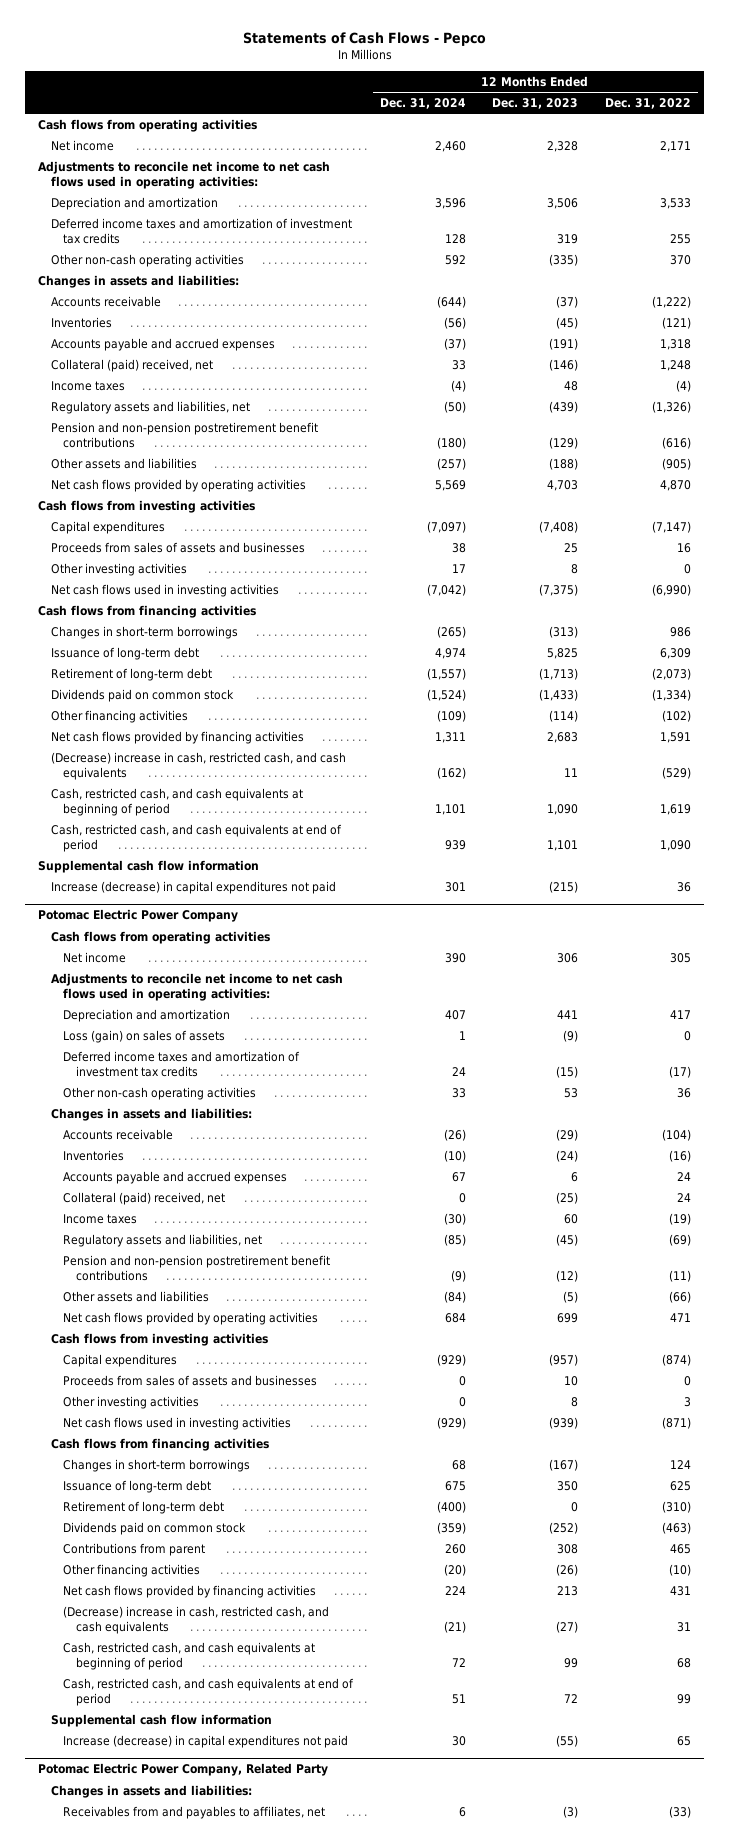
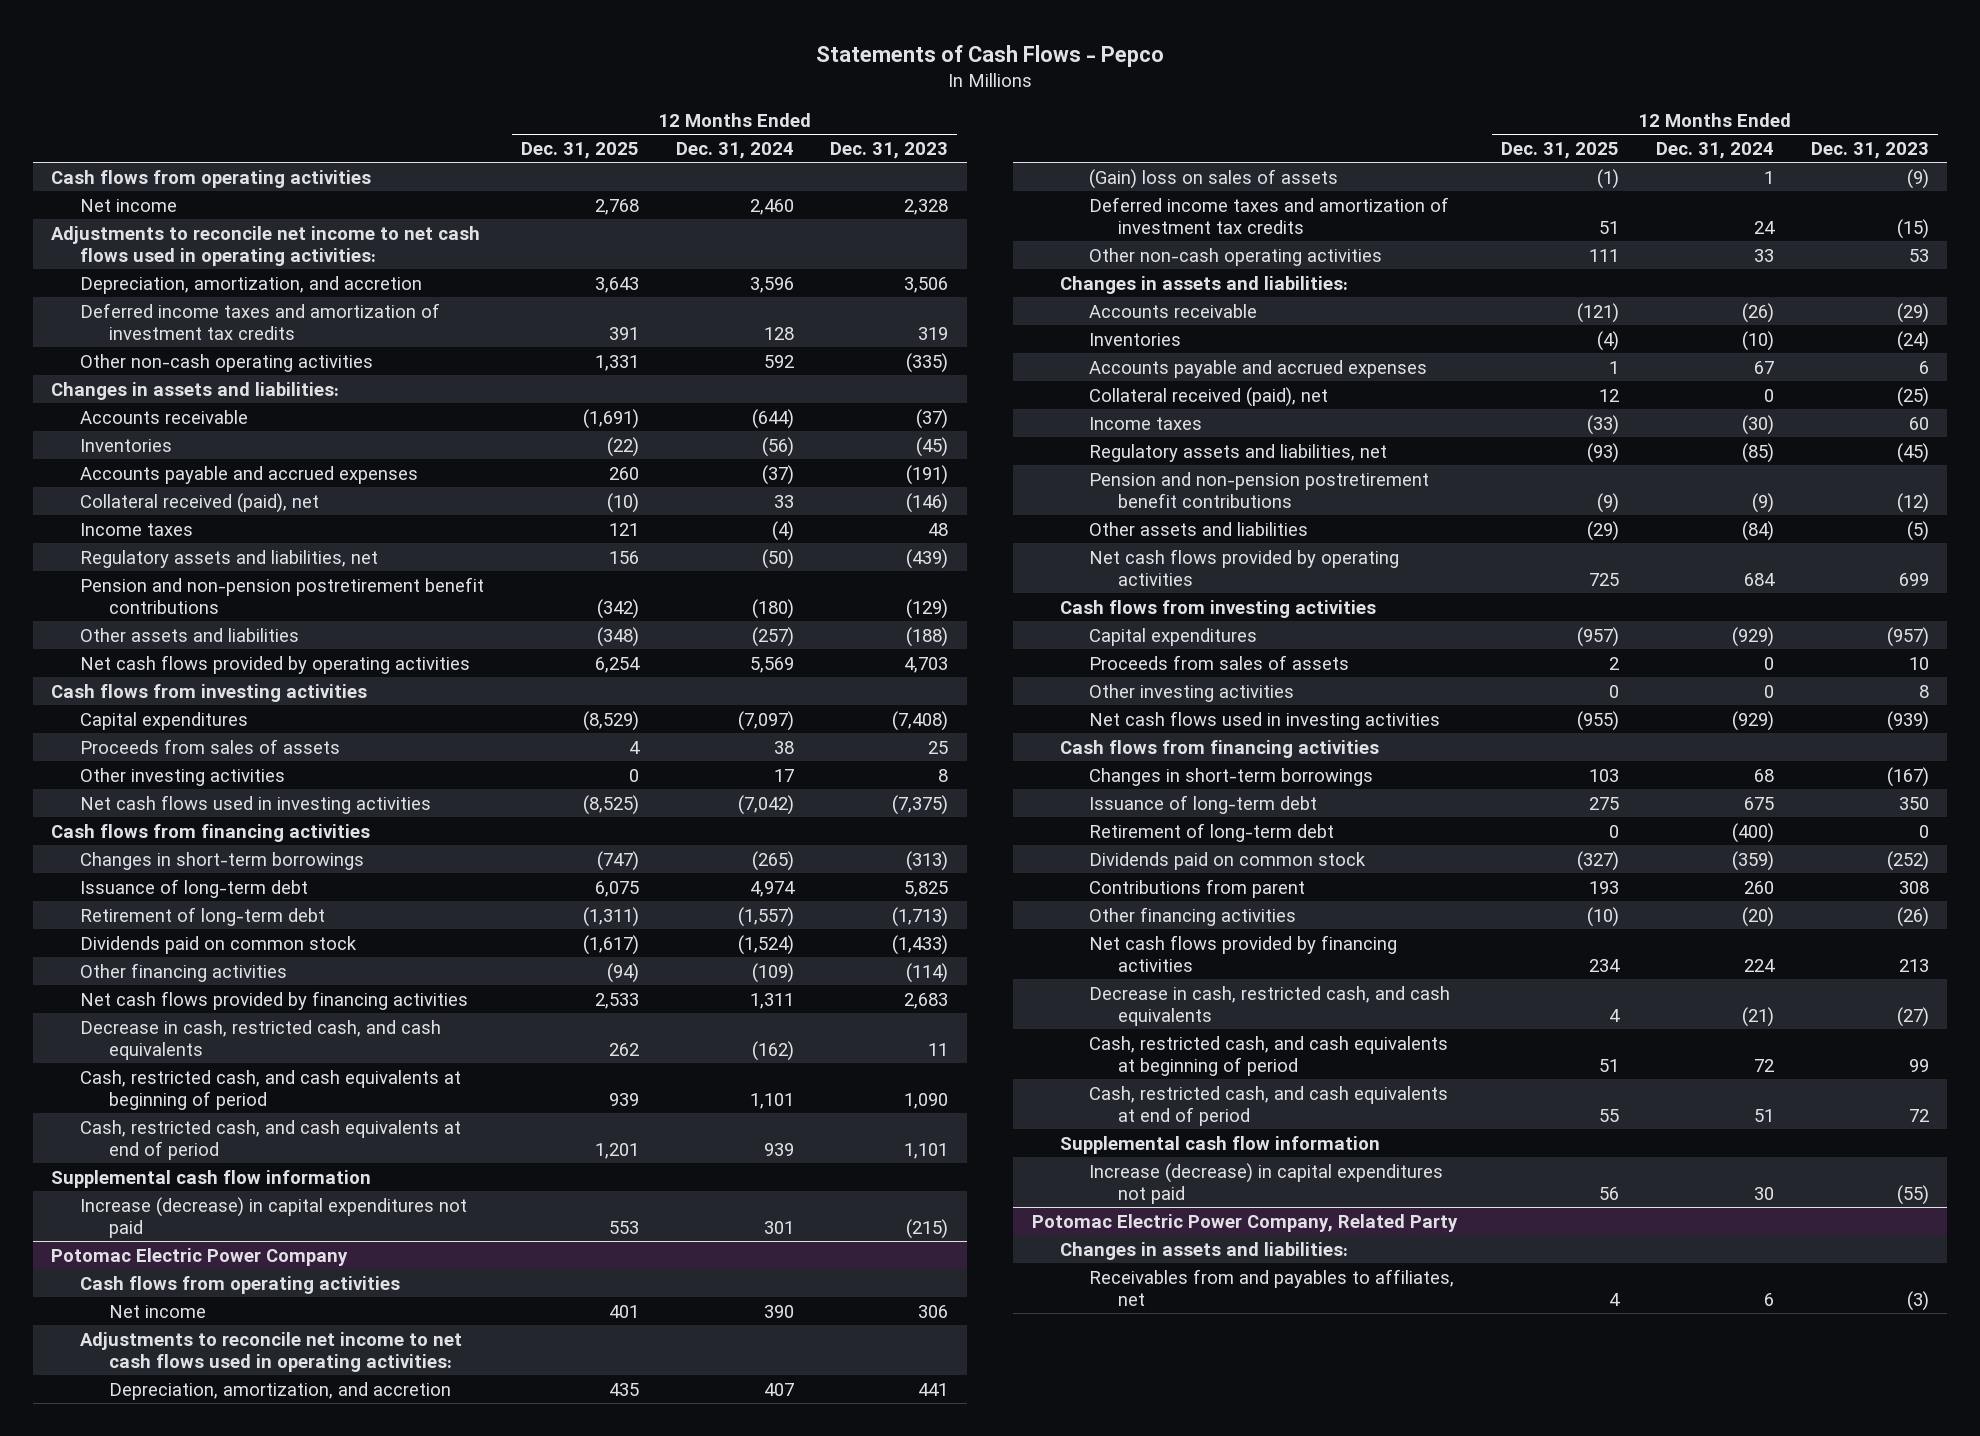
- | 12 Months Ended Dec. 31, 2024 | 12 Months Ended Dec. 31, 2023 | 12 Months Ended Dec. 31, 2022
+ | 12 Months Ended Dec. 31, 2025 | 12 Months Ended Dec. 31, 2024 | 12 Months Ended Dec. 31, 2023
- Depreciation and amortization | 3,596 | 3,506 | 3,533
+ Depreciation, amortization, and accretion | 3,643 | 3,596 | 3,506
- Collateral (paid) received, net | 33 | (146) | 1,248
+ Collateral received (paid), net | (10) | 33 | (146)
- Proceeds from sales of assets and businesses | 38 | 25 | 16
+ Proceeds from sales of assets | 4 | 38 | 25
- (Decrease) increase in cash, restricted cash, and cash equivalents | (162) | 11 | (529)
+ Decrease in cash, restricted cash, and cash equivalents | 262 | (162) | 11
@ Potomac Electric Power Company
- Depreciation and amortization | 407 | 441 | 417
- Loss (gain) on sales of assets | 1 | (9) | 0
+ Depreciation, amortization, and accretion | 435 | 407 | 441
+ (Gain) loss on sales of assets | (1) | 1 | (9)
- Collateral (paid) received, net | 0 | (25) | 24
+ Collateral received (paid), net | 12 | 0 | (25)
- Proceeds from sales of assets and businesses | 0 | 10 | 0
+ Proceeds from sales of assets | 2 | 0 | 10
- (Decrease) increase in cash, restricted cash, and cash equivalents | (21) | (27) | 31
+ Decrease in cash, restricted cash, and cash equivalents | 4 | (21) | (27)

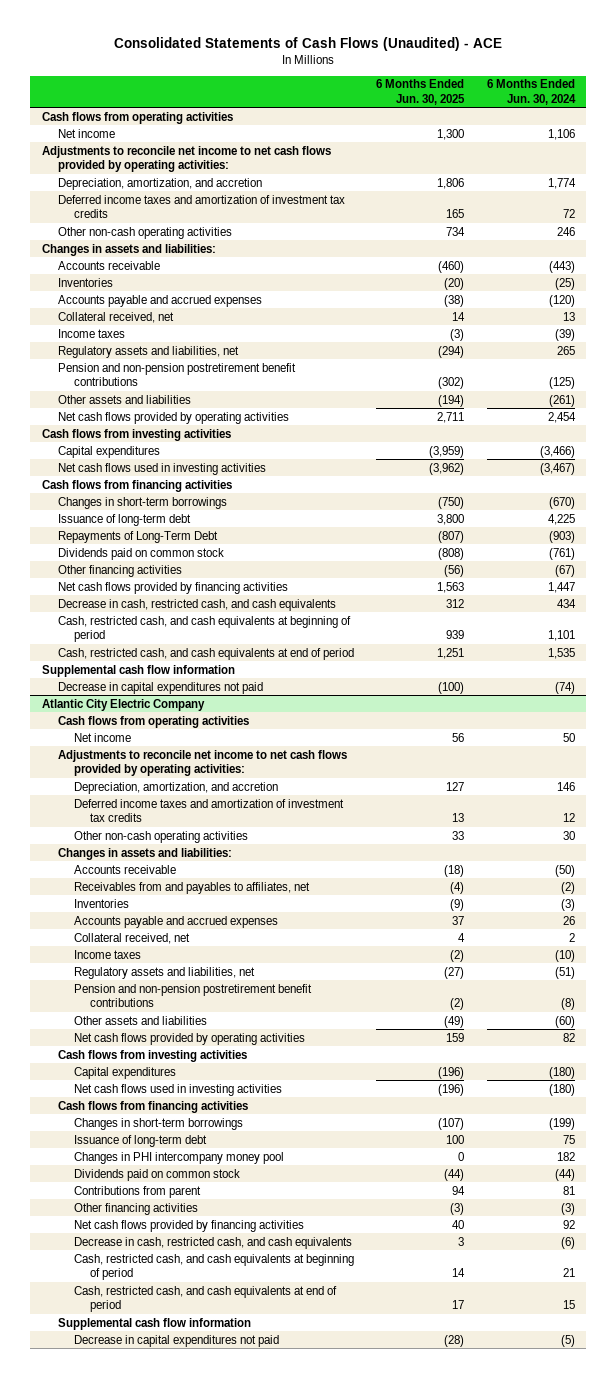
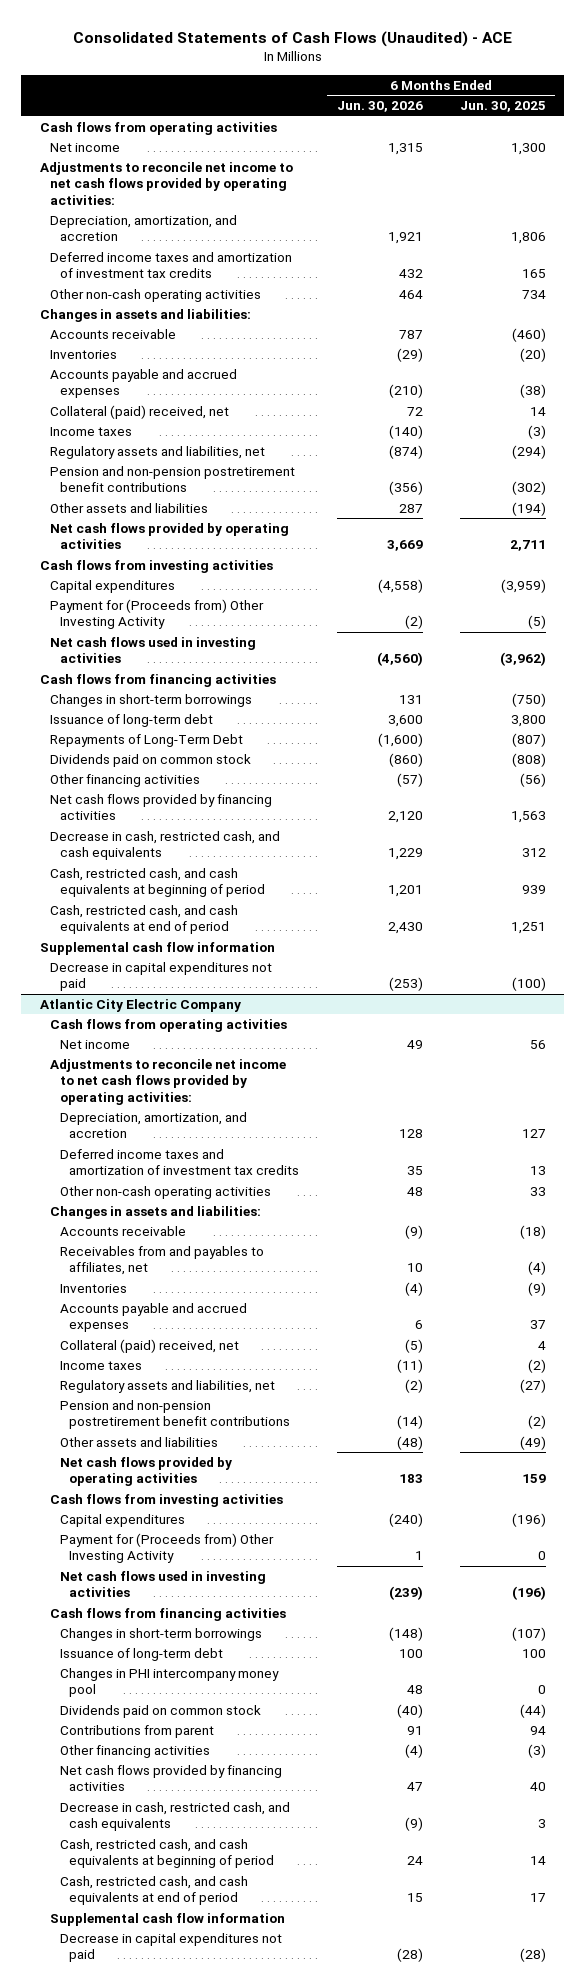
- | 6 Months Ended Jun. 30, 2025 | 6 Months Ended Jun. 30, 2024
+ | 6 Months Ended Jun. 30, 2026 | 6 Months Ended Jun. 30, 2025
- Collateral received, net | 14 | 13
+ Collateral (paid) received, net | 72 | 14
+ Payment for (Proceeds from) Other Investing Activity | (2) | (5)
@ Atlantic City Electric Company
- Collateral received, net | 4 | 2
+ Collateral (paid) received, net | (5) | 4
+ Payment for (Proceeds from) Other Investing Activity | 1 | 0

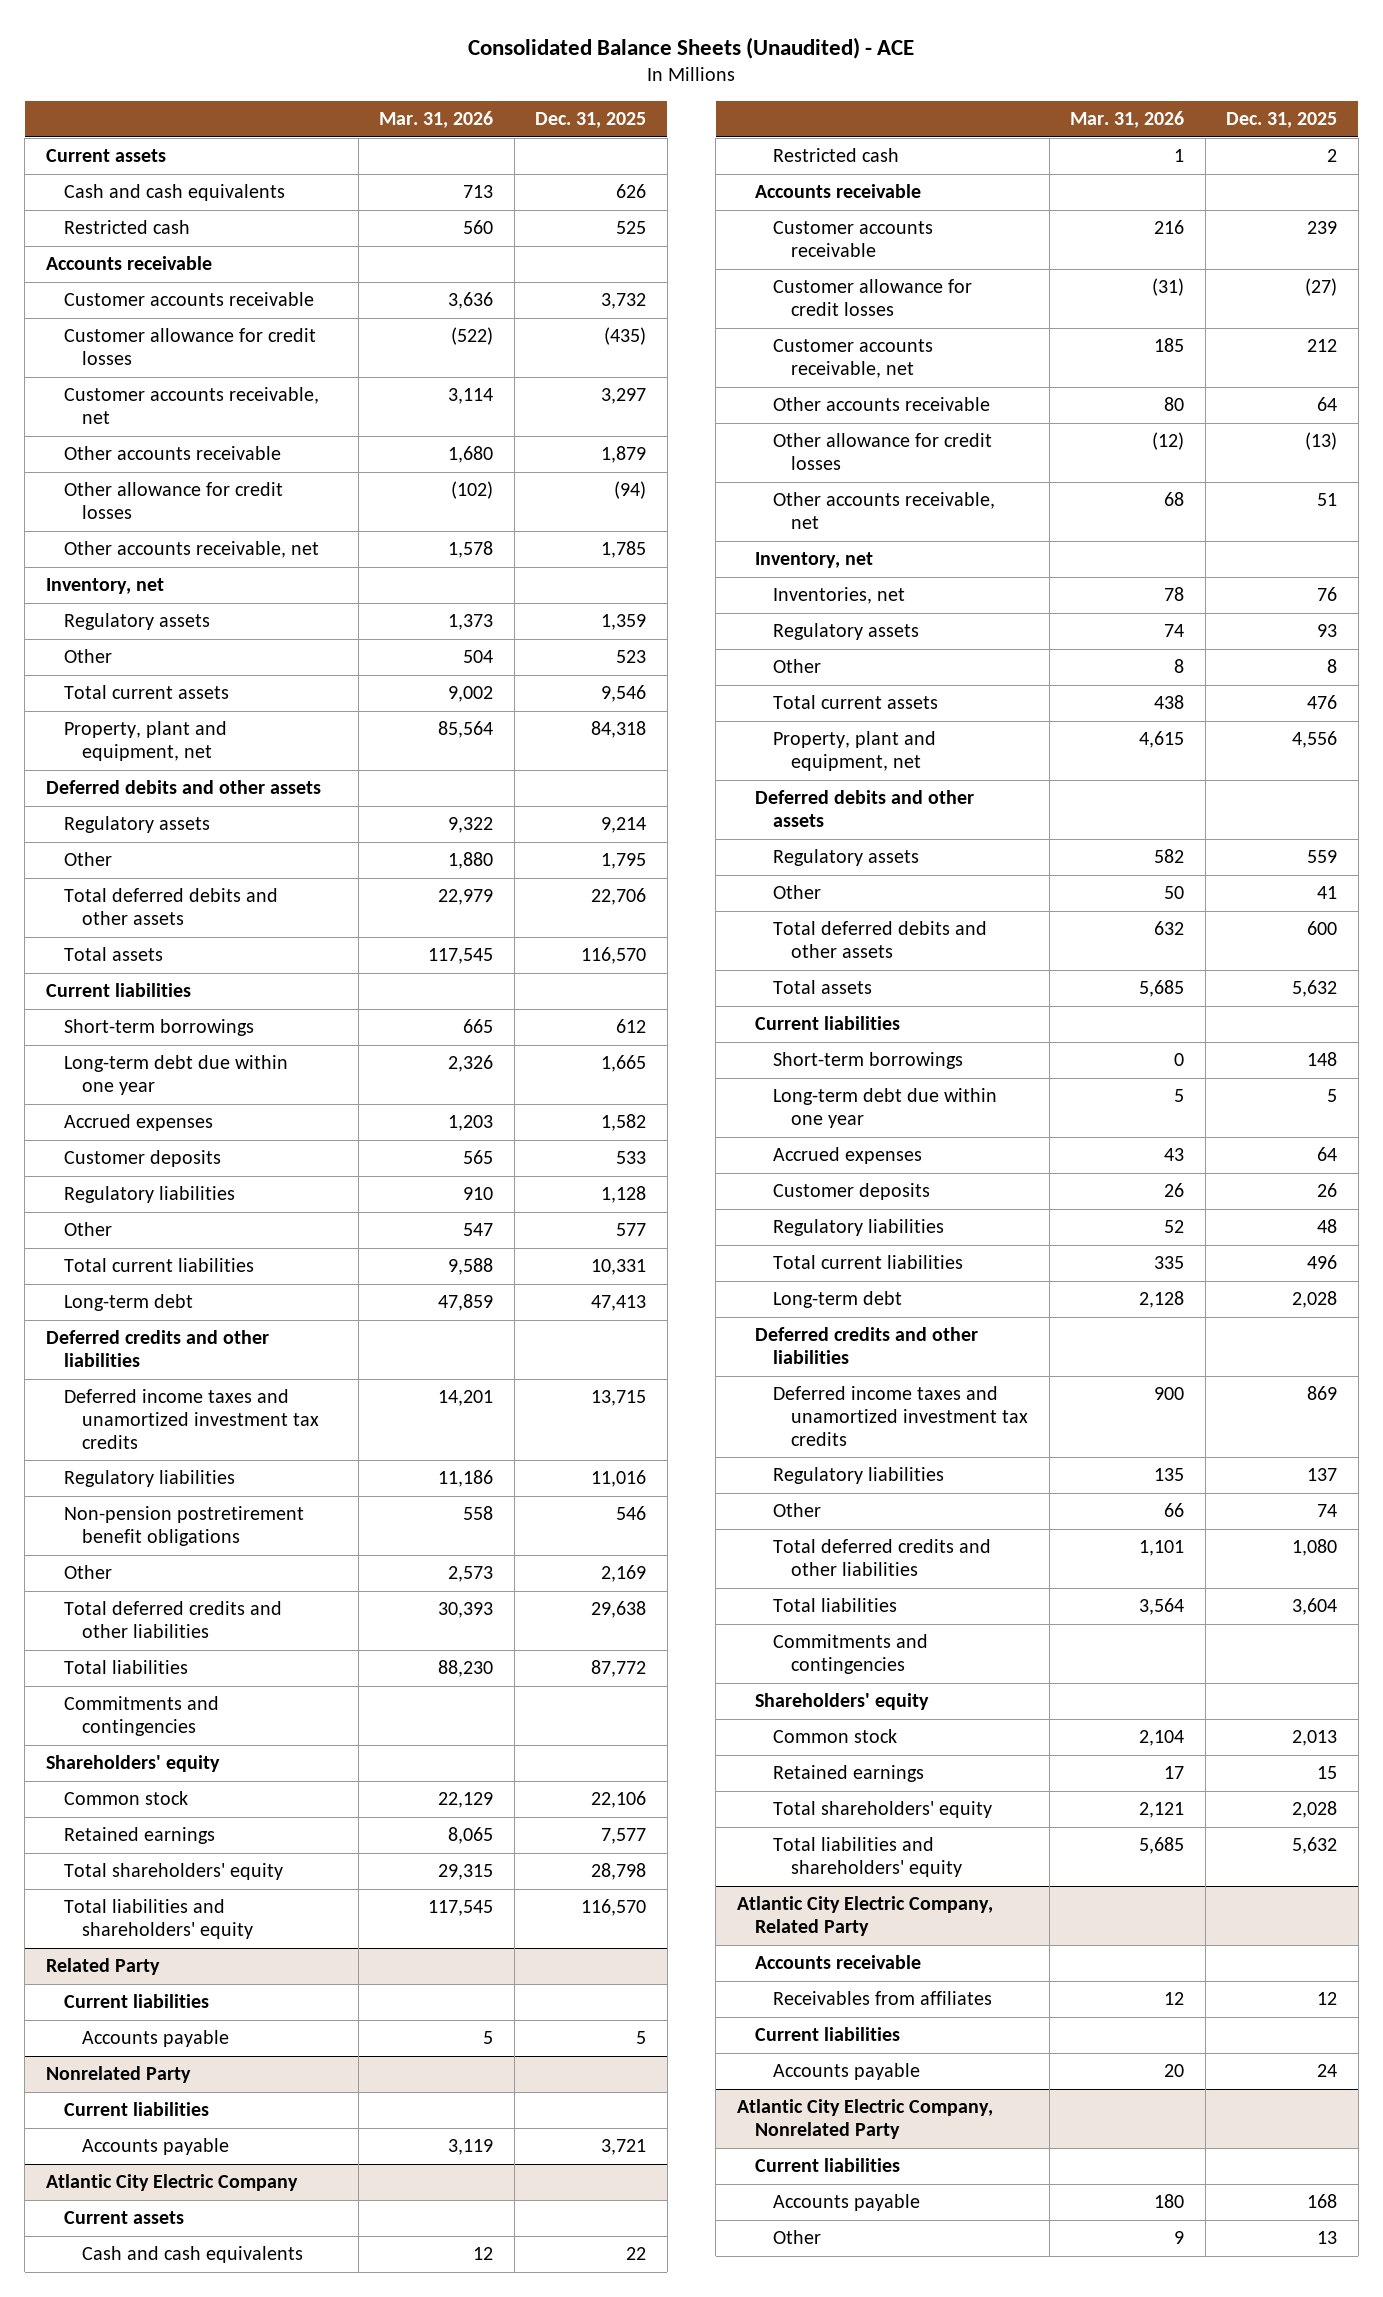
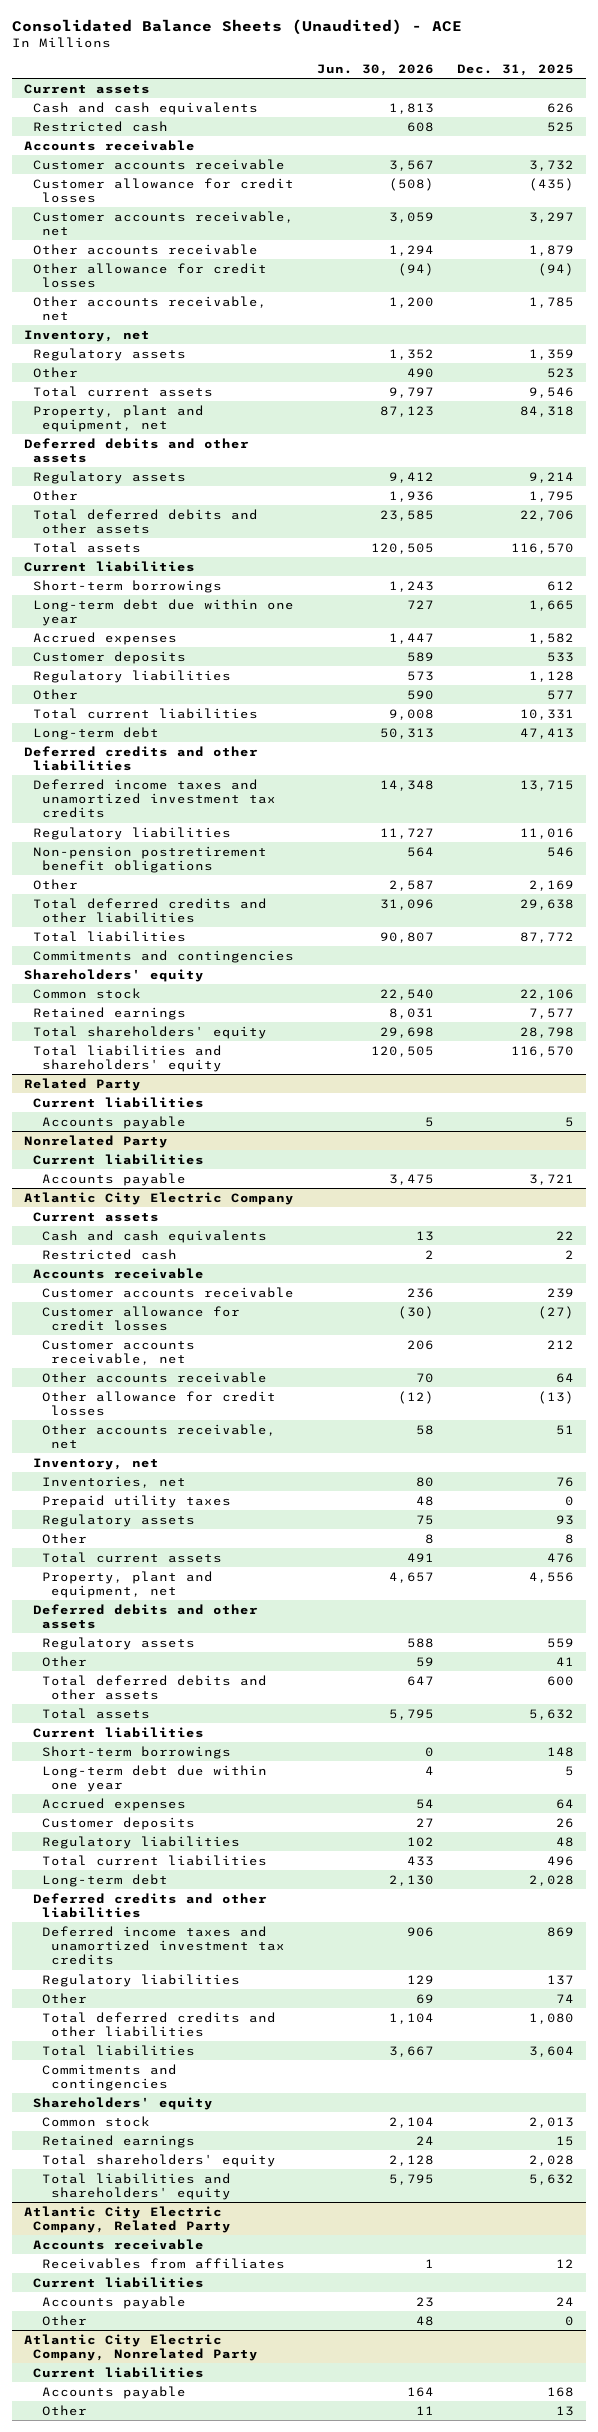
- | Mar. 31, 2026 | Dec. 31, 2025
+ | Jun. 30, 2026 | Dec. 31, 2025
@ Atlantic City Electric Company
+ Prepaid utility taxes | 48 | 0
@ Atlantic City Electric Company, Related Party
+ Other | 48 | 0

